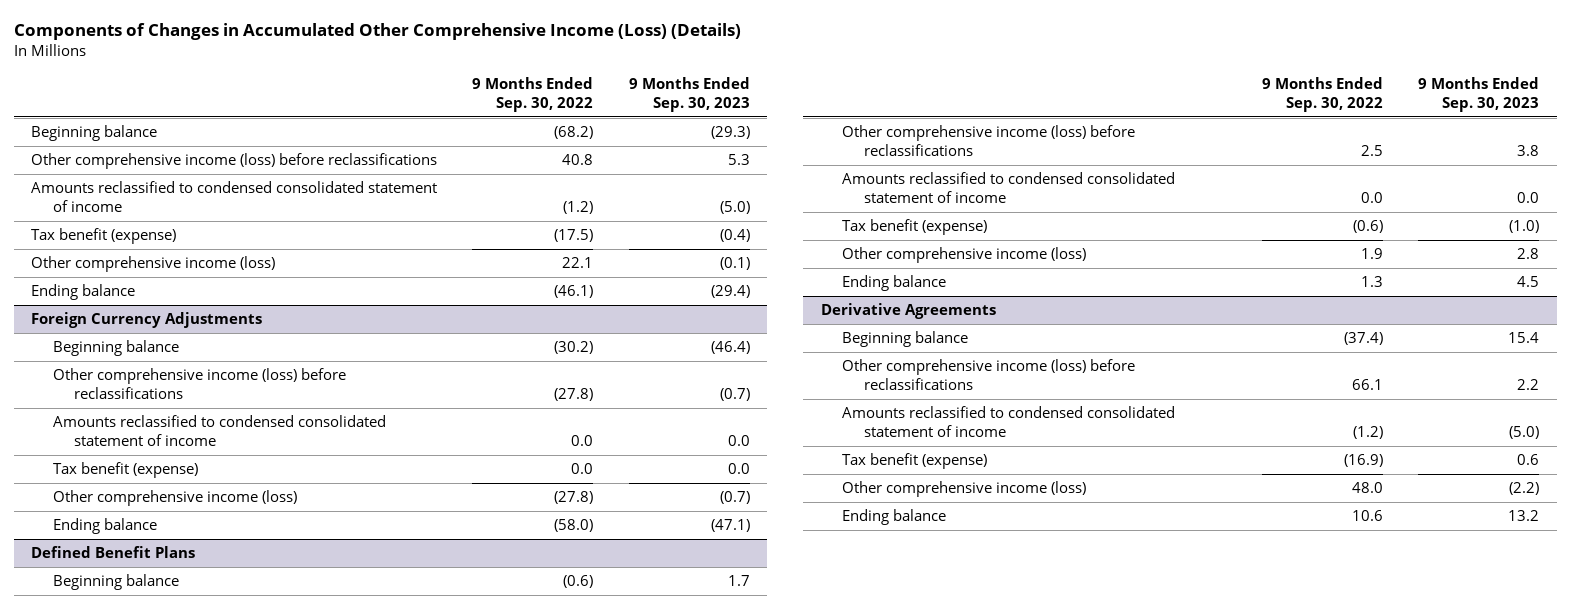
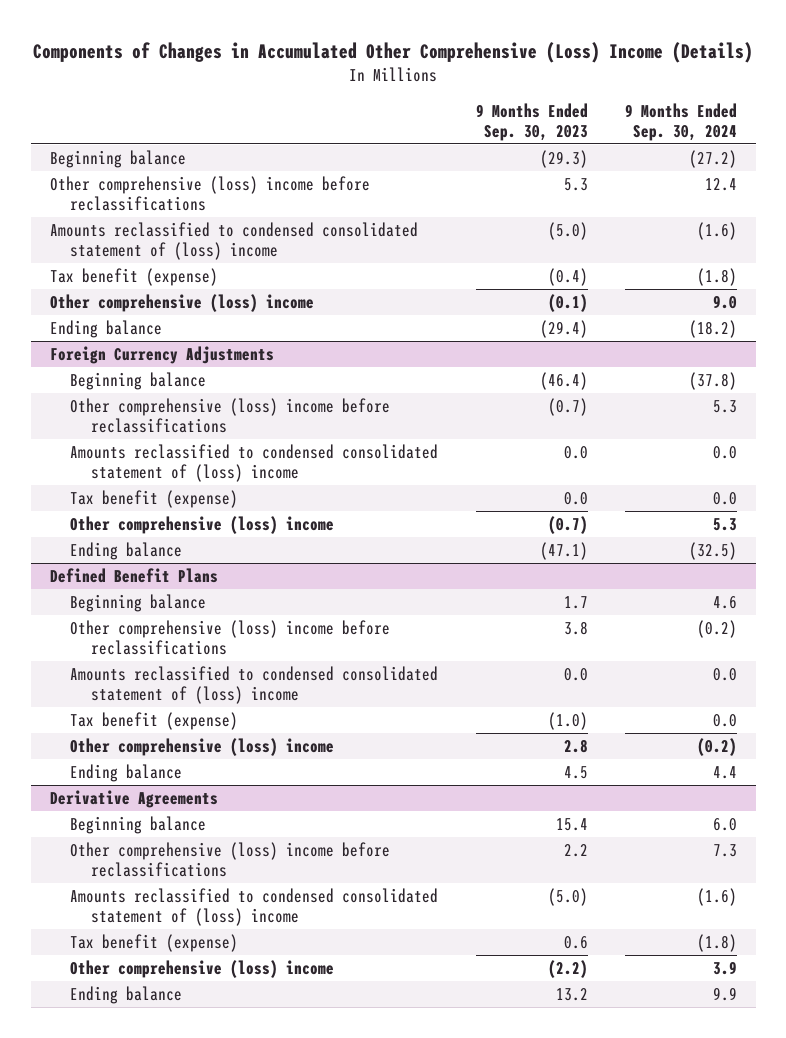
- Components of Changes in Accumulated Other Comprehensive Income (Loss) (Details)
+ Components of Changes in Accumulated Other Comprehensive (Loss) Income (Details)
- | 9 Months Ended Sep. 30, 2022 | 9 Months Ended Sep. 30, 2023
+ | 9 Months Ended Sep. 30, 2023 | 9 Months Ended Sep. 30, 2024
- Other comprehensive income (loss) before reclassifications | 40.8 | 5.3
- Amounts reclassified to condensed consolidated statement of income | (1.2) | (5.0)
+ Other comprehensive (loss) income before reclassifications | 5.3 | 12.4
+ Amounts reclassified to condensed consolidated statement of (loss) income | (5.0) | (1.6)
- Other comprehensive income (loss) | 22.1 | (0.1)
+ Other comprehensive (loss) income | (0.1) | 9.0
@ Foreign Currency Adjustments
- Other comprehensive income (loss) before reclassifications | (27.8) | (0.7)
- Amounts reclassified to condensed consolidated statement of income | 0.0 | 0.0
+ Other comprehensive (loss) income before reclassifications | (0.7) | 5.3
+ Amounts reclassified to condensed consolidated statement of (loss) income | 0.0 | 0.0
- Other comprehensive income (loss) | (27.8) | (0.7)
+ Other comprehensive (loss) income | (0.7) | 5.3
@ Defined Benefit Plans
- Other comprehensive income (loss) before reclassifications | 2.5 | 3.8
- Amounts reclassified to condensed consolidated statement of income | 0.0 | 0.0
+ Other comprehensive (loss) income before reclassifications | 3.8 | (0.2)
+ Amounts reclassified to condensed consolidated statement of (loss) income | 0.0 | 0.0
- Other comprehensive income (loss) | 1.9 | 2.8
+ Other comprehensive (loss) income | 2.8 | (0.2)
@ Derivative Agreements
- Other comprehensive income (loss) before reclassifications | 66.1 | 2.2
- Amounts reclassified to condensed consolidated statement of income | (1.2) | (5.0)
+ Other comprehensive (loss) income before reclassifications | 2.2 | 7.3
+ Amounts reclassified to condensed consolidated statement of (loss) income | (5.0) | (1.6)
- Other comprehensive income (loss) | 48.0 | (2.2)
+ Other comprehensive (loss) income | (2.2) | 3.9

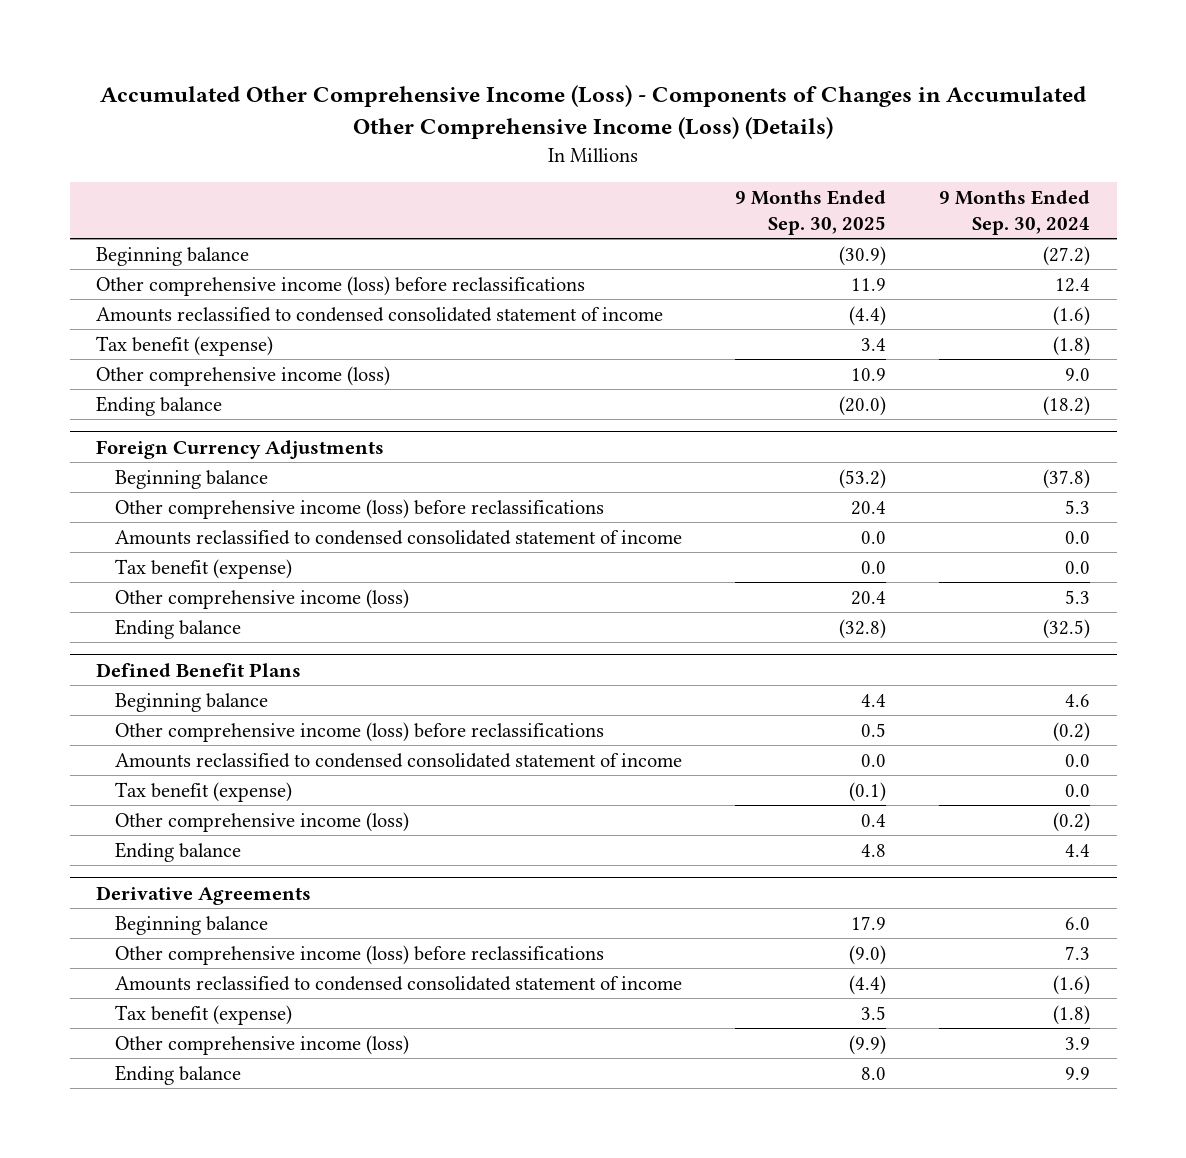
- Components of Changes in Accumulated Other Comprehensive (Loss) Income (Details)
+ Accumulated Other Comprehensive Income (Loss) - Components of Changes in Accumulated Other Comprehensive Income (Loss) (Details)
- | 9 Months Ended Sep. 30, 2023 | 9 Months Ended Sep. 30, 2024
+ | 9 Months Ended Sep. 30, 2025 | 9 Months Ended Sep. 30, 2024
- Other comprehensive (loss) income before reclassifications | 5.3 | 12.4
- Amounts reclassified to condensed consolidated statement of (loss) income | (5.0) | (1.6)
+ Other comprehensive income (loss) before reclassifications | 11.9 | 12.4
+ Amounts reclassified to condensed consolidated statement of income | (4.4) | (1.6)
- Other comprehensive (loss) income | (0.1) | 9.0
+ Other comprehensive income (loss) | 10.9 | 9.0
@ Foreign Currency Adjustments
- Other comprehensive (loss) income before reclassifications | (0.7) | 5.3
- Amounts reclassified to condensed consolidated statement of (loss) income | 0.0 | 0.0
+ Other comprehensive income (loss) before reclassifications | 20.4 | 5.3
+ Amounts reclassified to condensed consolidated statement of income | 0.0 | 0.0
- Other comprehensive (loss) income | (0.7) | 5.3
+ Other comprehensive income (loss) | 20.4 | 5.3
@ Defined Benefit Plans
- Other comprehensive (loss) income before reclassifications | 3.8 | (0.2)
- Amounts reclassified to condensed consolidated statement of (loss) income | 0.0 | 0.0
+ Other comprehensive income (loss) before reclassifications | 0.5 | (0.2)
+ Amounts reclassified to condensed consolidated statement of income | 0.0 | 0.0
- Other comprehensive (loss) income | 2.8 | (0.2)
+ Other comprehensive income (loss) | 0.4 | (0.2)
@ Derivative Agreements
- Other comprehensive (loss) income before reclassifications | 2.2 | 7.3
- Amounts reclassified to condensed consolidated statement of (loss) income | (5.0) | (1.6)
+ Other comprehensive income (loss) before reclassifications | (9.0) | 7.3
+ Amounts reclassified to condensed consolidated statement of income | (4.4) | (1.6)
- Other comprehensive (loss) income | (2.2) | 3.9
+ Other comprehensive income (loss) | (9.9) | 3.9

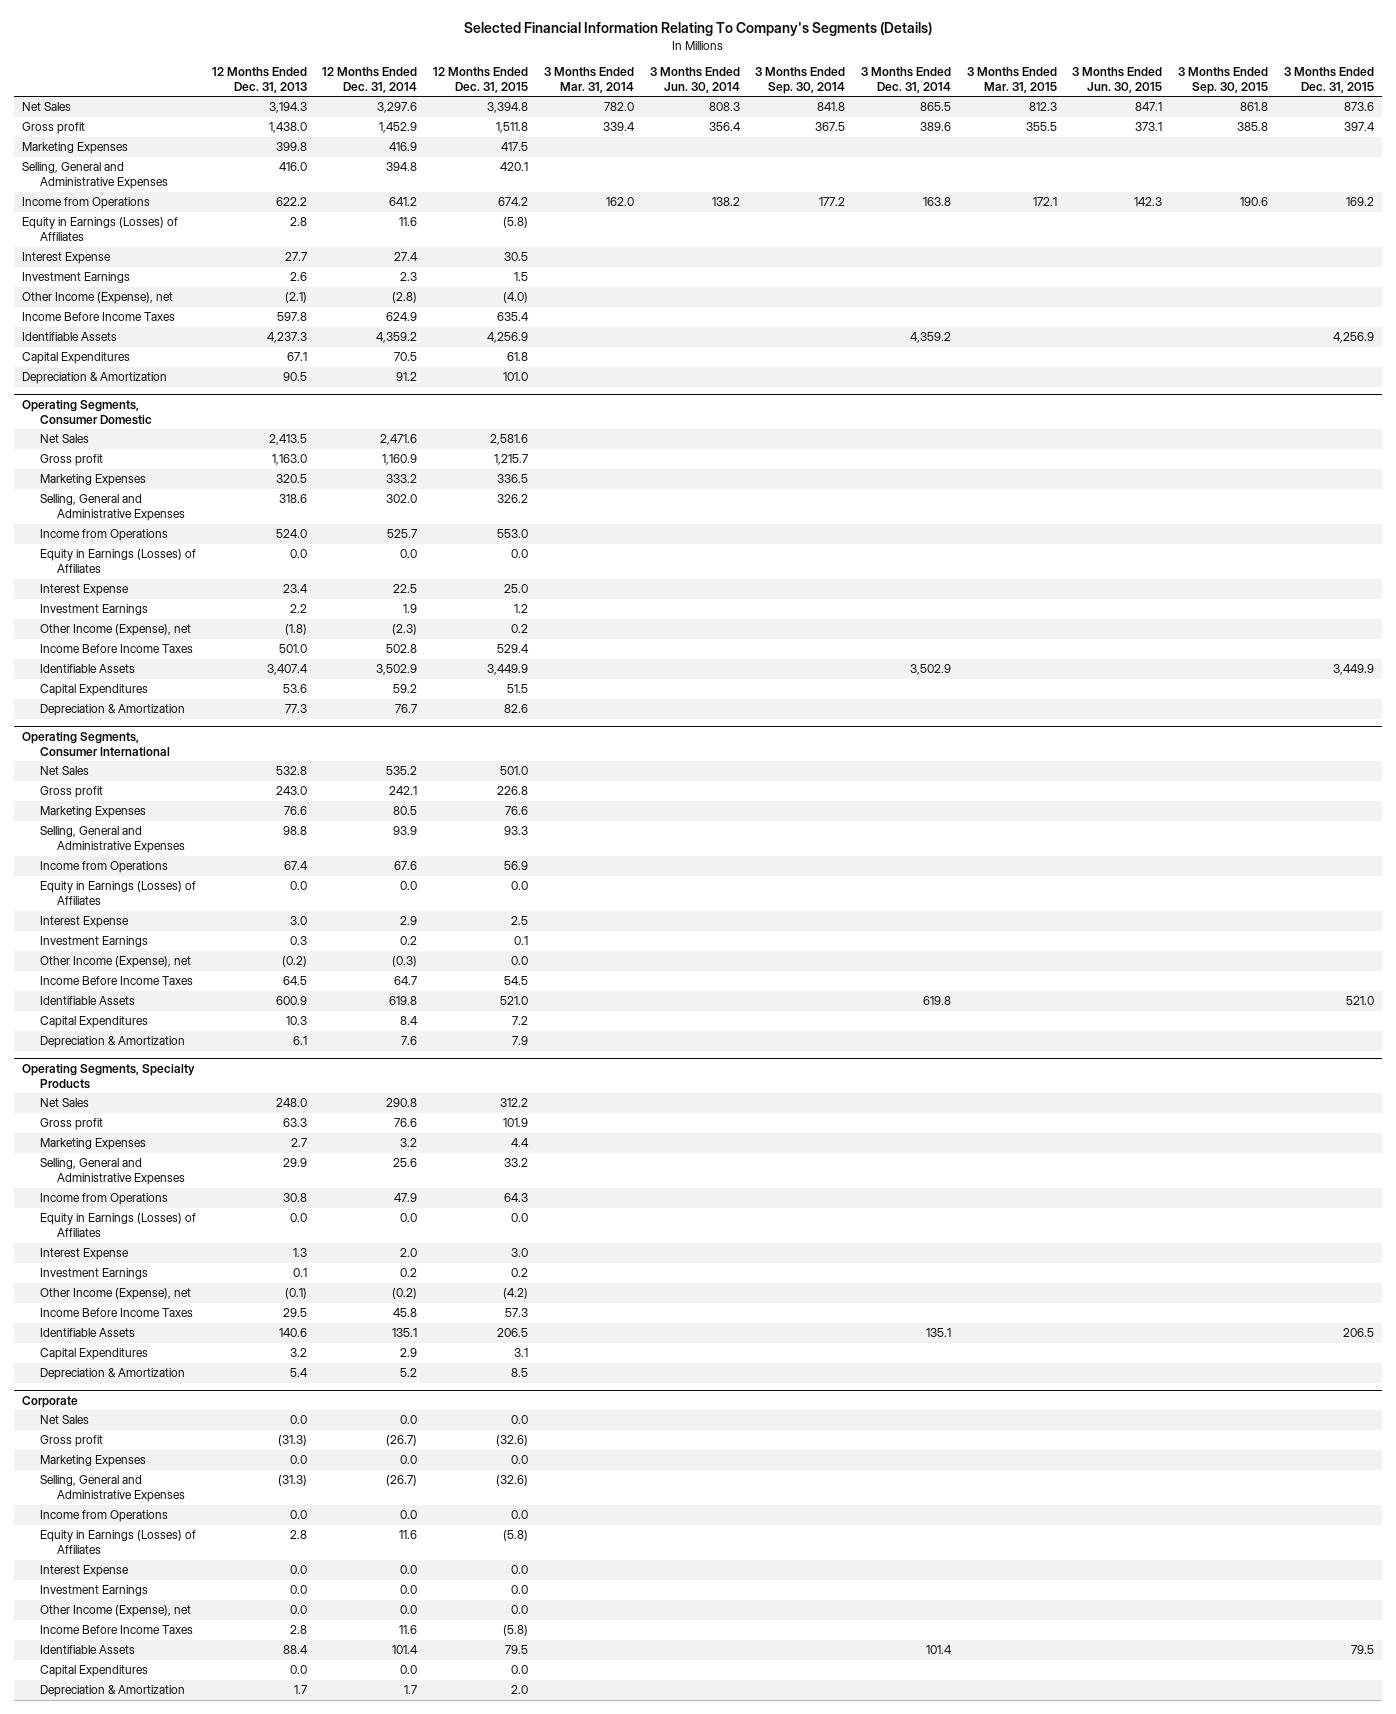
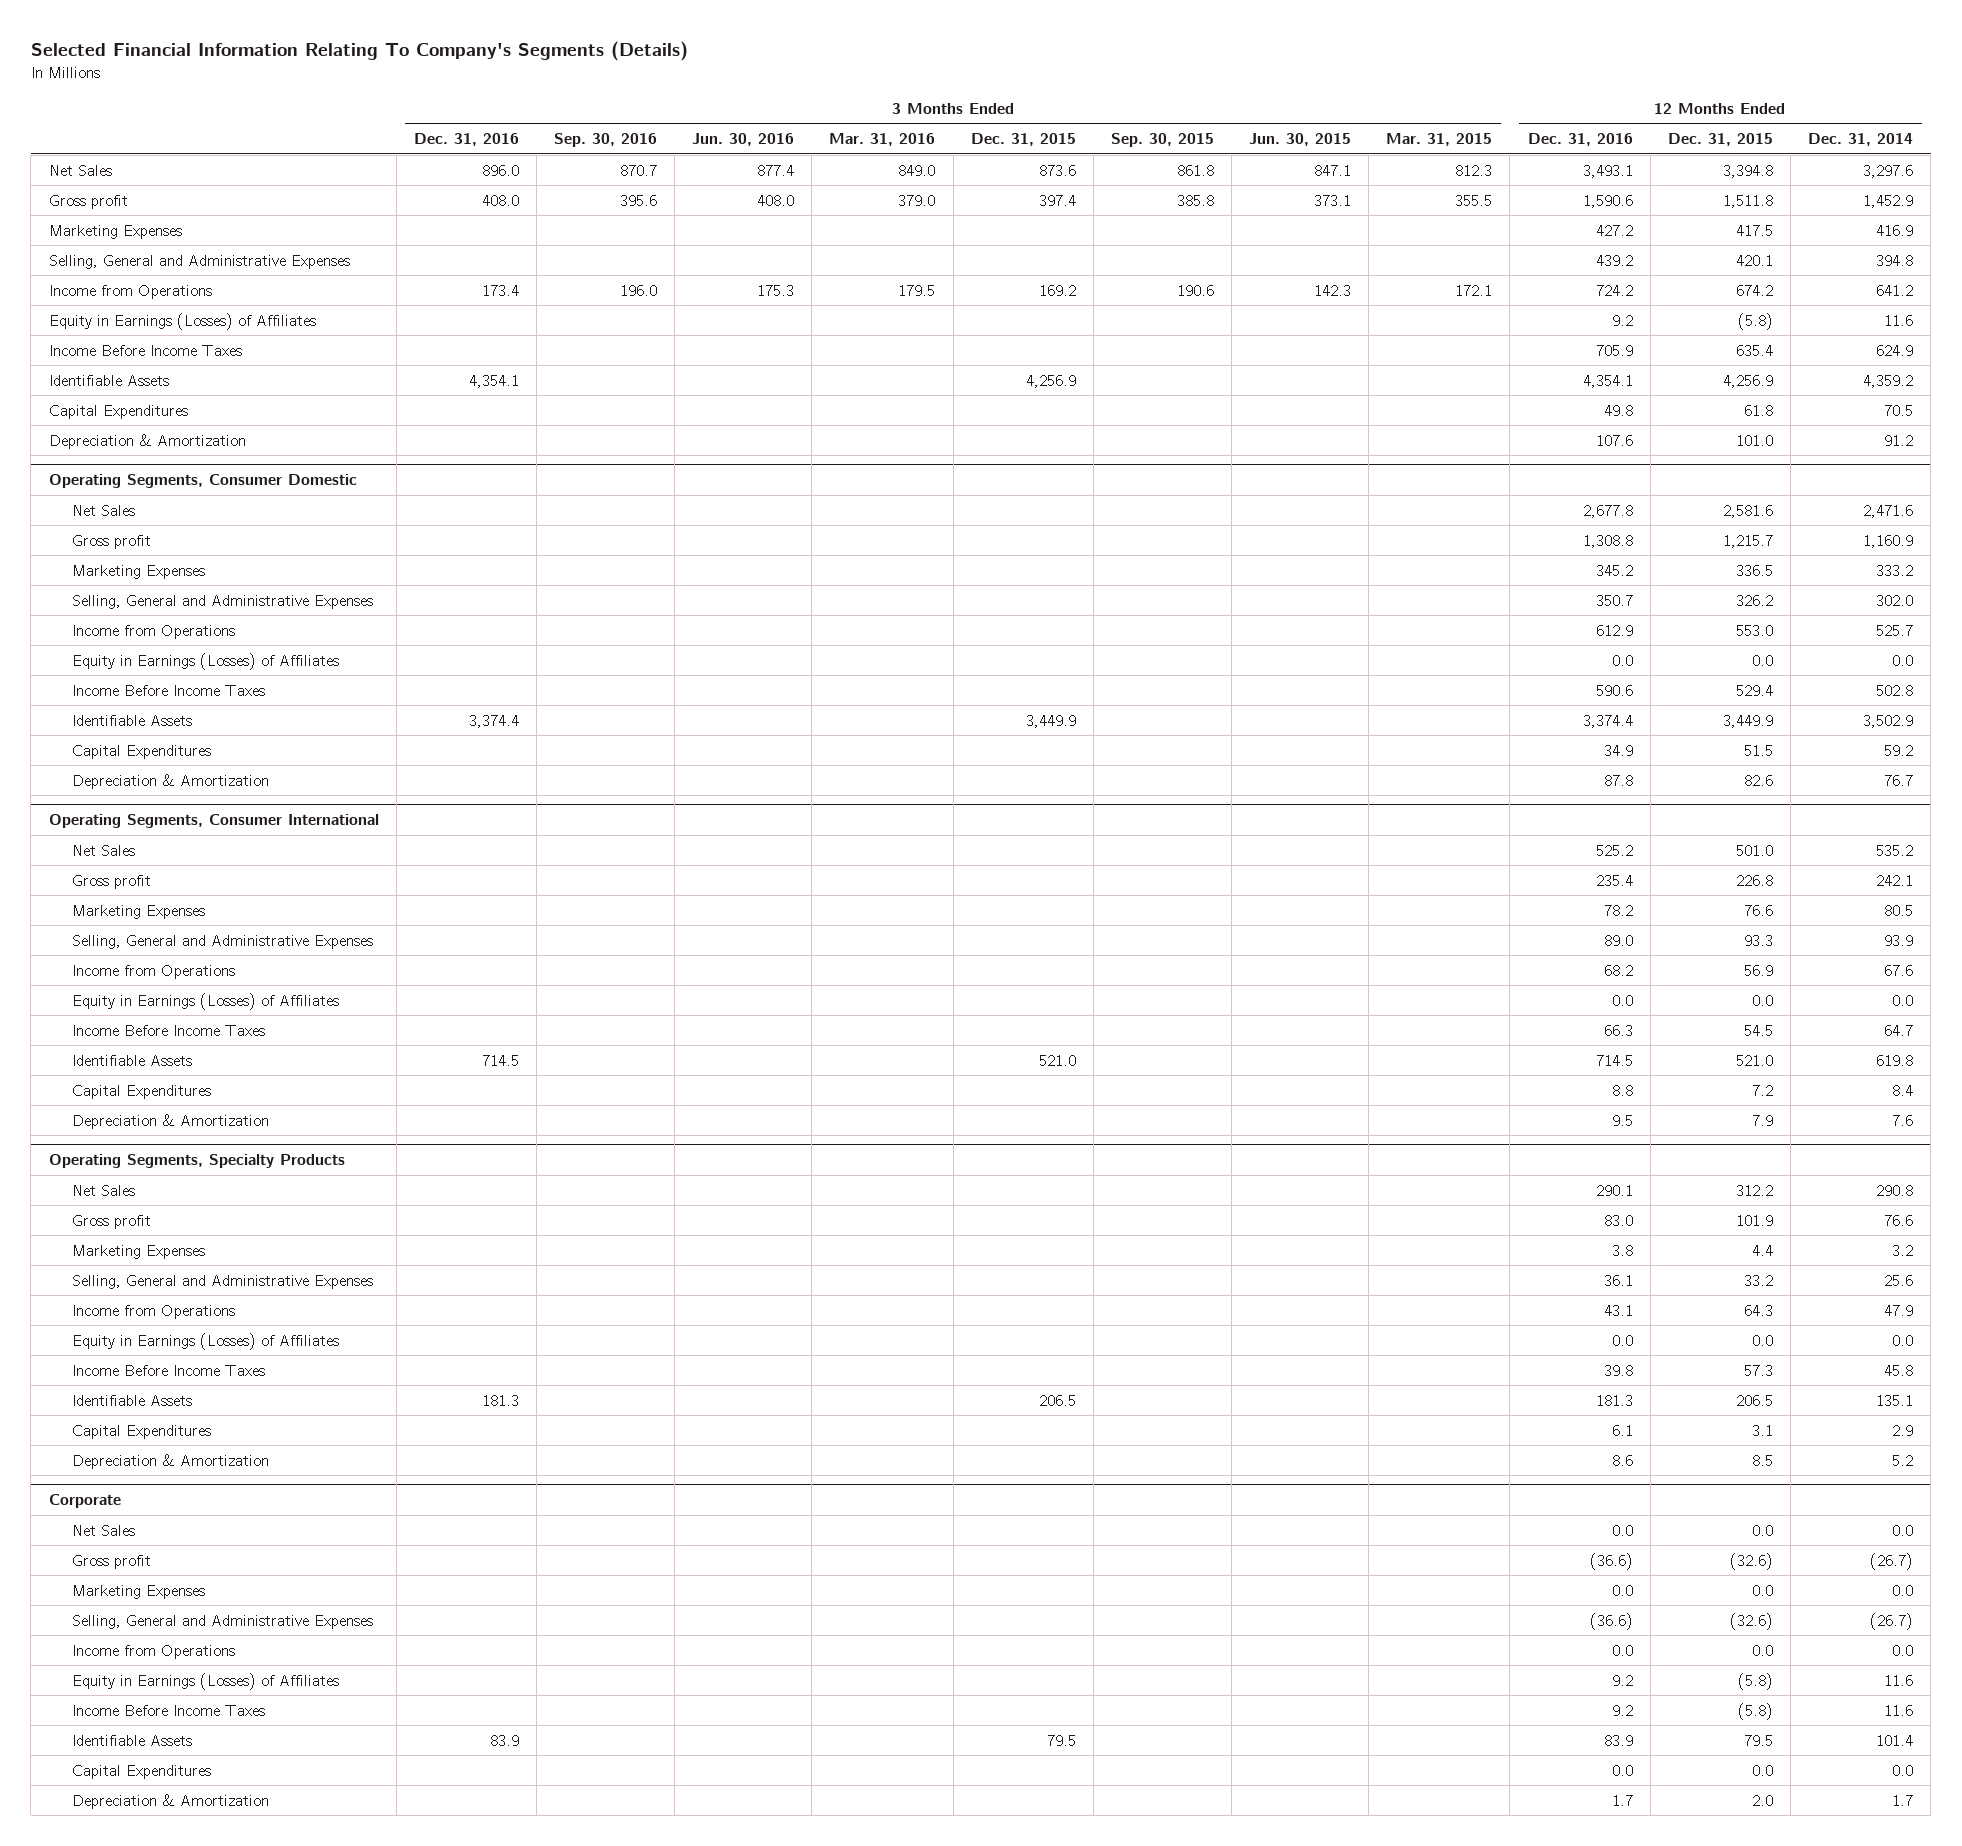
- | 12 Months Ended Dec. 31, 2013 | 12 Months Ended Dec. 31, 2014 | 12 Months Ended Dec. 31, 2015 | 3 Months Ended Mar. 31, 2014 | 3 Months Ended Jun. 30, 2014 | 3 Months Ended Sep. 30, 2014 | 3 Months Ended Dec. 31, 2014 | 3 Months Ended Mar. 31, 2015 | 3 Months Ended Jun. 30, 2015 | 3 Months Ended Sep. 30, 2015 | 3 Months Ended Dec. 31, 2015
+ | 3 Months Ended Dec. 31, 2016 | 3 Months Ended Sep. 30, 2016 | 3 Months Ended Jun. 30, 2016 | 3 Months Ended Mar. 31, 2016 | 3 Months Ended Dec. 31, 2015 | 3 Months Ended Sep. 30, 2015 | 3 Months Ended Jun. 30, 2015 | 3 Months Ended Mar. 31, 2015 | 12 Months Ended Dec. 31, 2016 | 12 Months Ended Dec. 31, 2015 | 12 Months Ended Dec. 31, 2014
- Interest Expense | 27.7 | 27.4 | 30.5 | | | | | | | |
- Investment Earnings | 2.6 | 2.3 | 1.5 | | | | | | | |
- Other Income (Expense), net | (2.1) | (2.8) | (4.0) | | | | | | | |
@ Operating Segments, Consumer Domestic
- Interest Expense | 23.4 | 22.5 | 25.0 | | | | | | | |
- Investment Earnings | 2.2 | 1.9 | 1.2 | | | | | | | |
- Other Income (Expense), net | (1.8) | (2.3) | 0.2 | | | | | | | |
@ Operating Segments, Consumer International
- Interest Expense | 3.0 | 2.9 | 2.5 | | | | | | | |
- Investment Earnings | 0.3 | 0.2 | 0.1 | | | | | | | |
- Other Income (Expense), net | (0.2) | (0.3) | 0.0 | | | | | | | |
@ Operating Segments, Specialty Products
- Interest Expense | 1.3 | 2.0 | 3.0 | | | | | | | |
- Investment Earnings | 0.1 | 0.2 | 0.2 | | | | | | | |
- Other Income (Expense), net | (0.1) | (0.2) | (4.2) | | | | | | | |
@ Corporate
- Interest Expense | 0.0 | 0.0 | 0.0 | | | | | | | |
- Investment Earnings | 0.0 | 0.0 | 0.0 | | | | | | | |
- Other Income (Expense), net | 0.0 | 0.0 | 0.0 | | | | | | | |

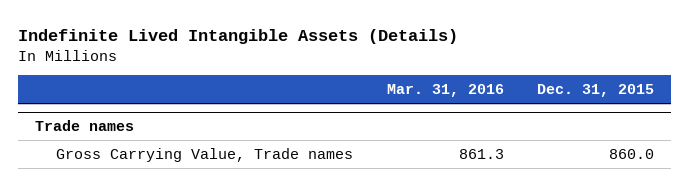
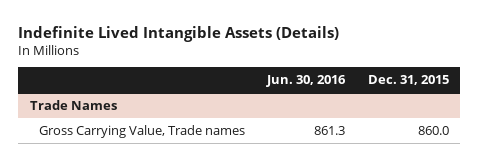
- | Mar. 31, 2016 | Dec. 31, 2015
+ | Jun. 30, 2016 | Dec. 31, 2015
- Trade names
+ Trade Names

